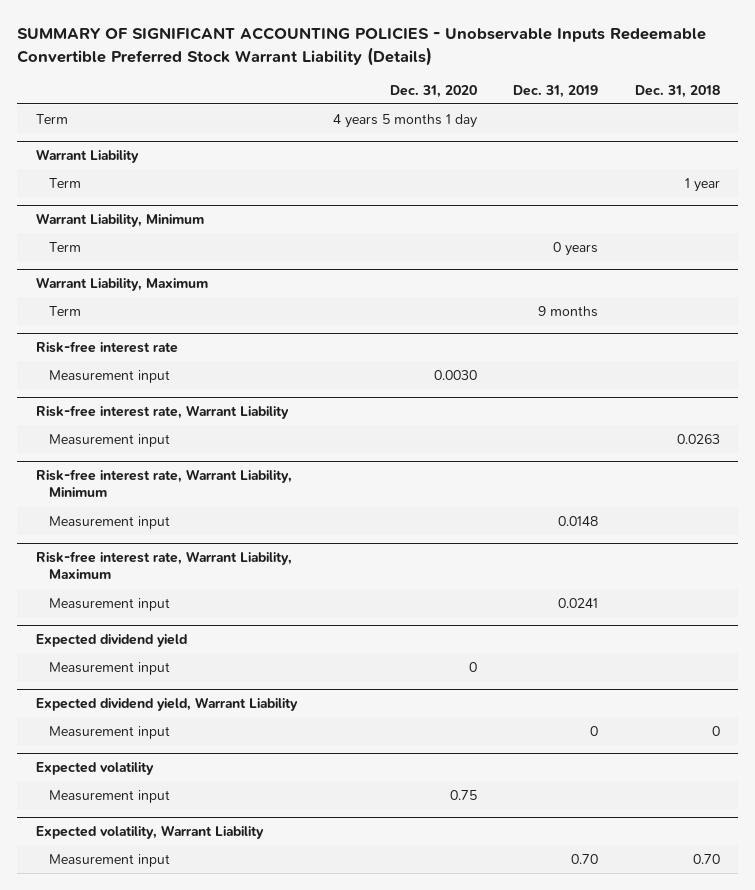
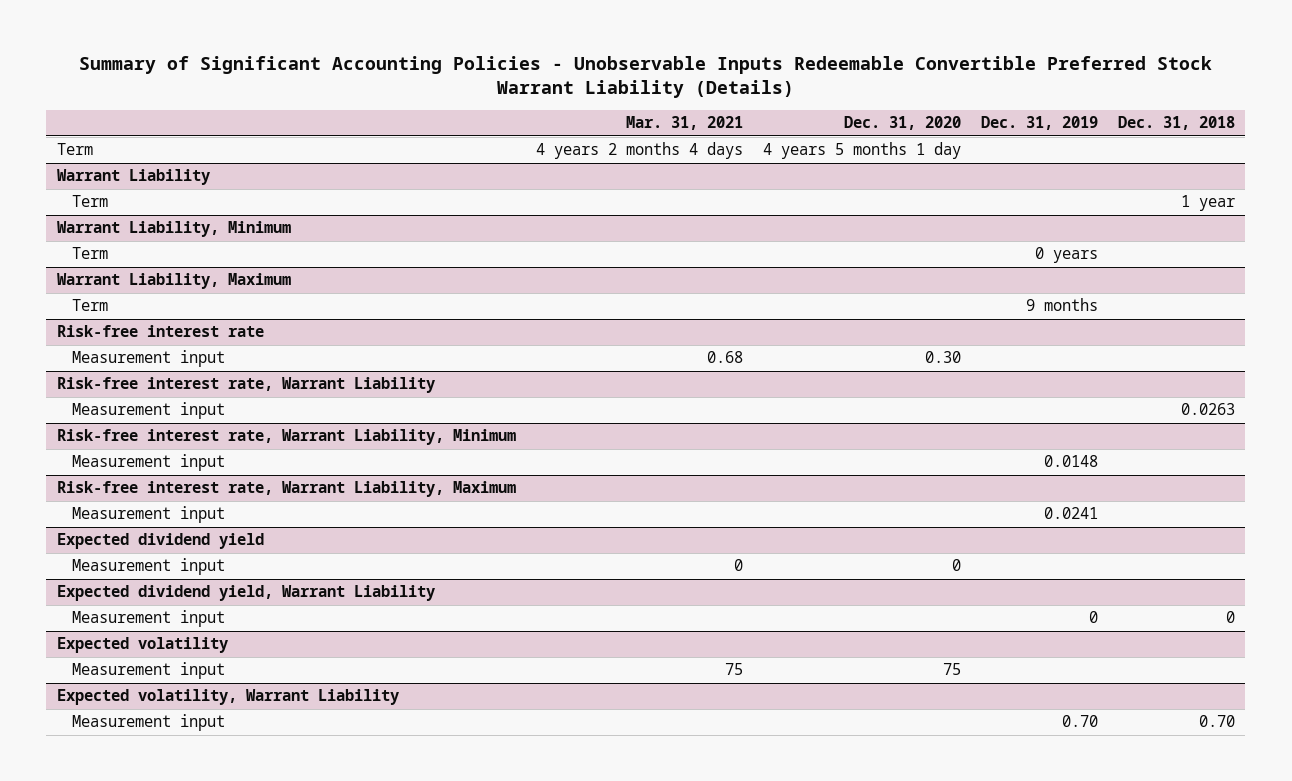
- SUMMARY OF SIGNIFICANT ACCOUNTING POLICIES - Unobservable Inputs Redeemable Convertible Preferred Stock Warrant Liability (Details)
+ Summary of Significant Accounting Policies - Unobservable Inputs Redeemable Convertible Preferred Stock Warrant Liability (Details)
- | Dec. 31, 2020 | Dec. 31, 2019 | Dec. 31, 2018
+ | Mar. 31, 2021 | Dec. 31, 2020 | Dec. 31, 2019 | Dec. 31, 2018
@ Risk-free interest rate
- Measurement input | 0.0030 | |
+ Measurement input | 0.68 | 0.30 | |
@ Expected volatility
- Measurement input | 0.75 | |
+ Measurement input | 75 | 75 | |

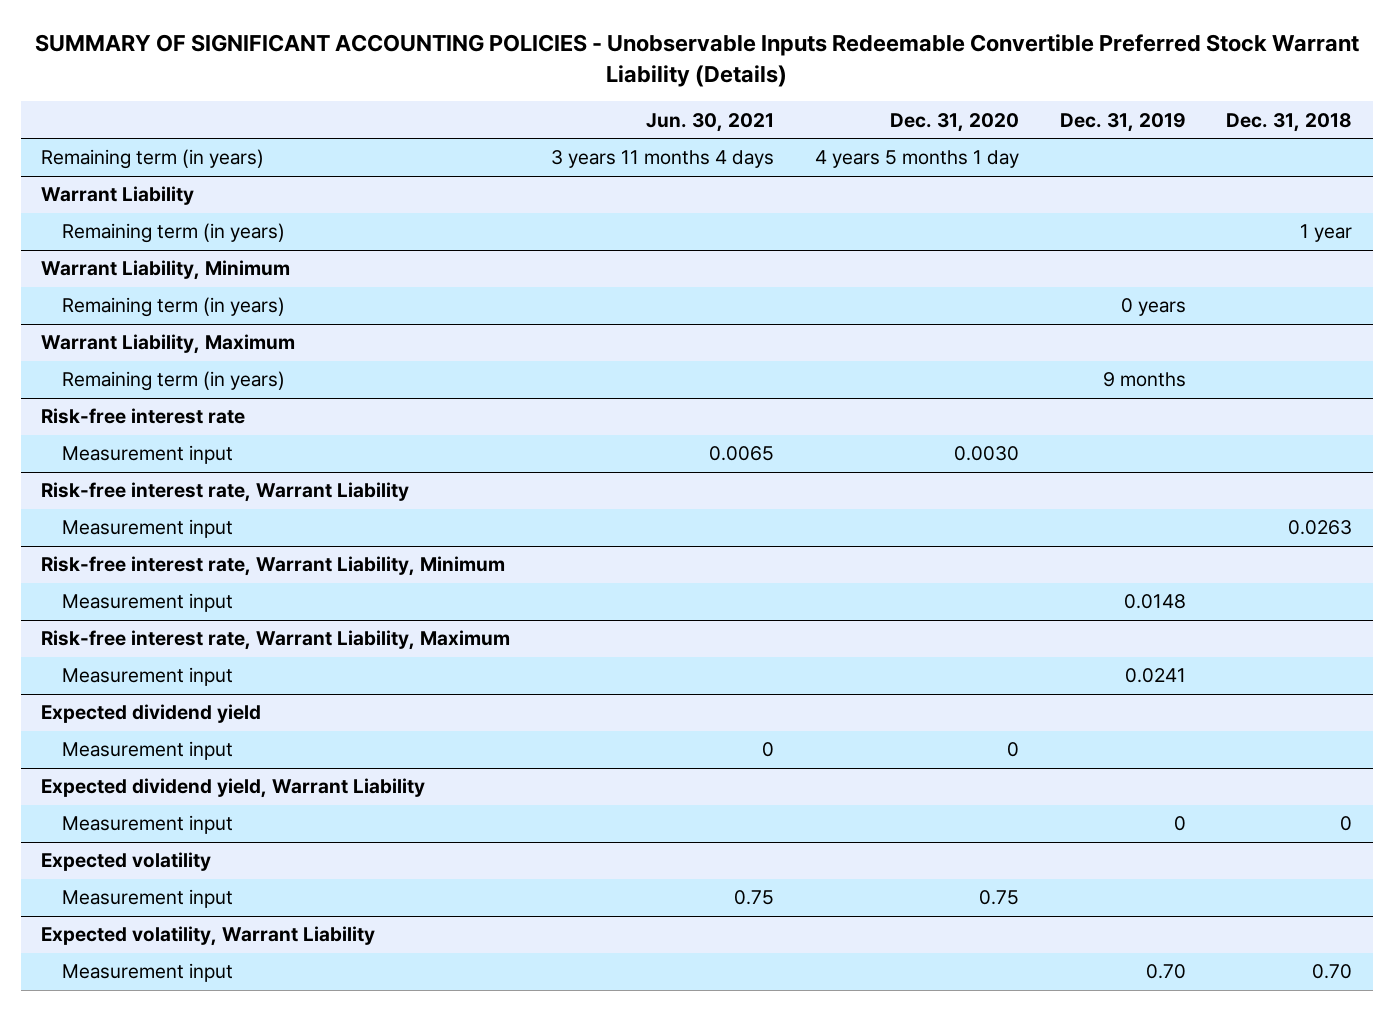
- Summary of Significant Accounting Policies - Unobservable Inputs Redeemable Convertible Preferred Stock Warrant Liability (Details)
+ SUMMARY OF SIGNIFICANT ACCOUNTING POLICIES - Unobservable Inputs Redeemable Convertible Preferred Stock Warrant Liability (Details)
- | Mar. 31, 2021 | Dec. 31, 2020 | Dec. 31, 2019 | Dec. 31, 2018
+ | Jun. 30, 2021 | Dec. 31, 2020 | Dec. 31, 2019 | Dec. 31, 2018
- Term | 4 years 2 months 4 days | 4 years 5 months 1 day | |
+ Remaining term (in years) | 3 years 11 months 4 days | 4 years 5 months 1 day | |
@ Warrant Liability
- Term | | | | 1 year
+ Remaining term (in years) | | | | 1 year
@ Warrant Liability, Minimum
- Term | | | 0 years |
+ Remaining term (in years) | | | 0 years |
@ Warrant Liability, Maximum
- Term | | | 9 months |
+ Remaining term (in years) | | | 9 months |
@ Risk-free interest rate
- Measurement input | 0.68 | 0.30 | |
+ Measurement input | 0.0065 | 0.0030 | |
@ Expected volatility
- Measurement input | 75 | 75 | |
+ Measurement input | 0.75 | 0.75 | |

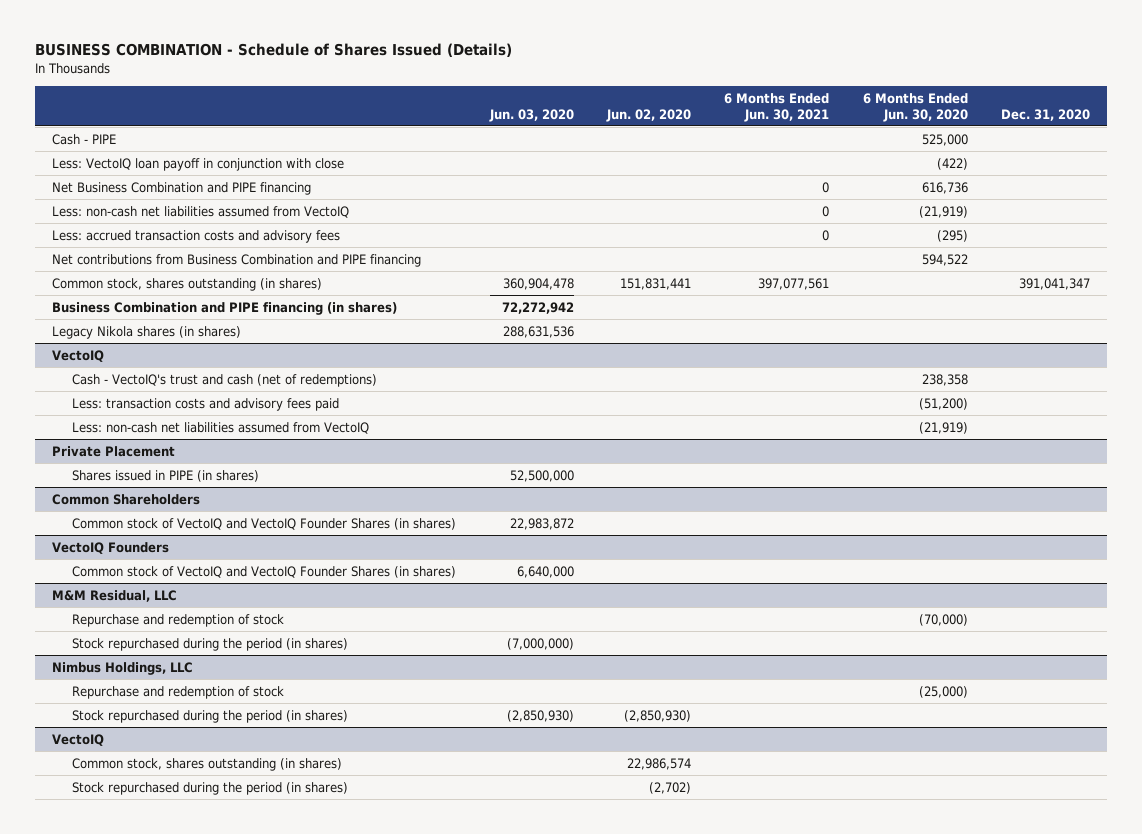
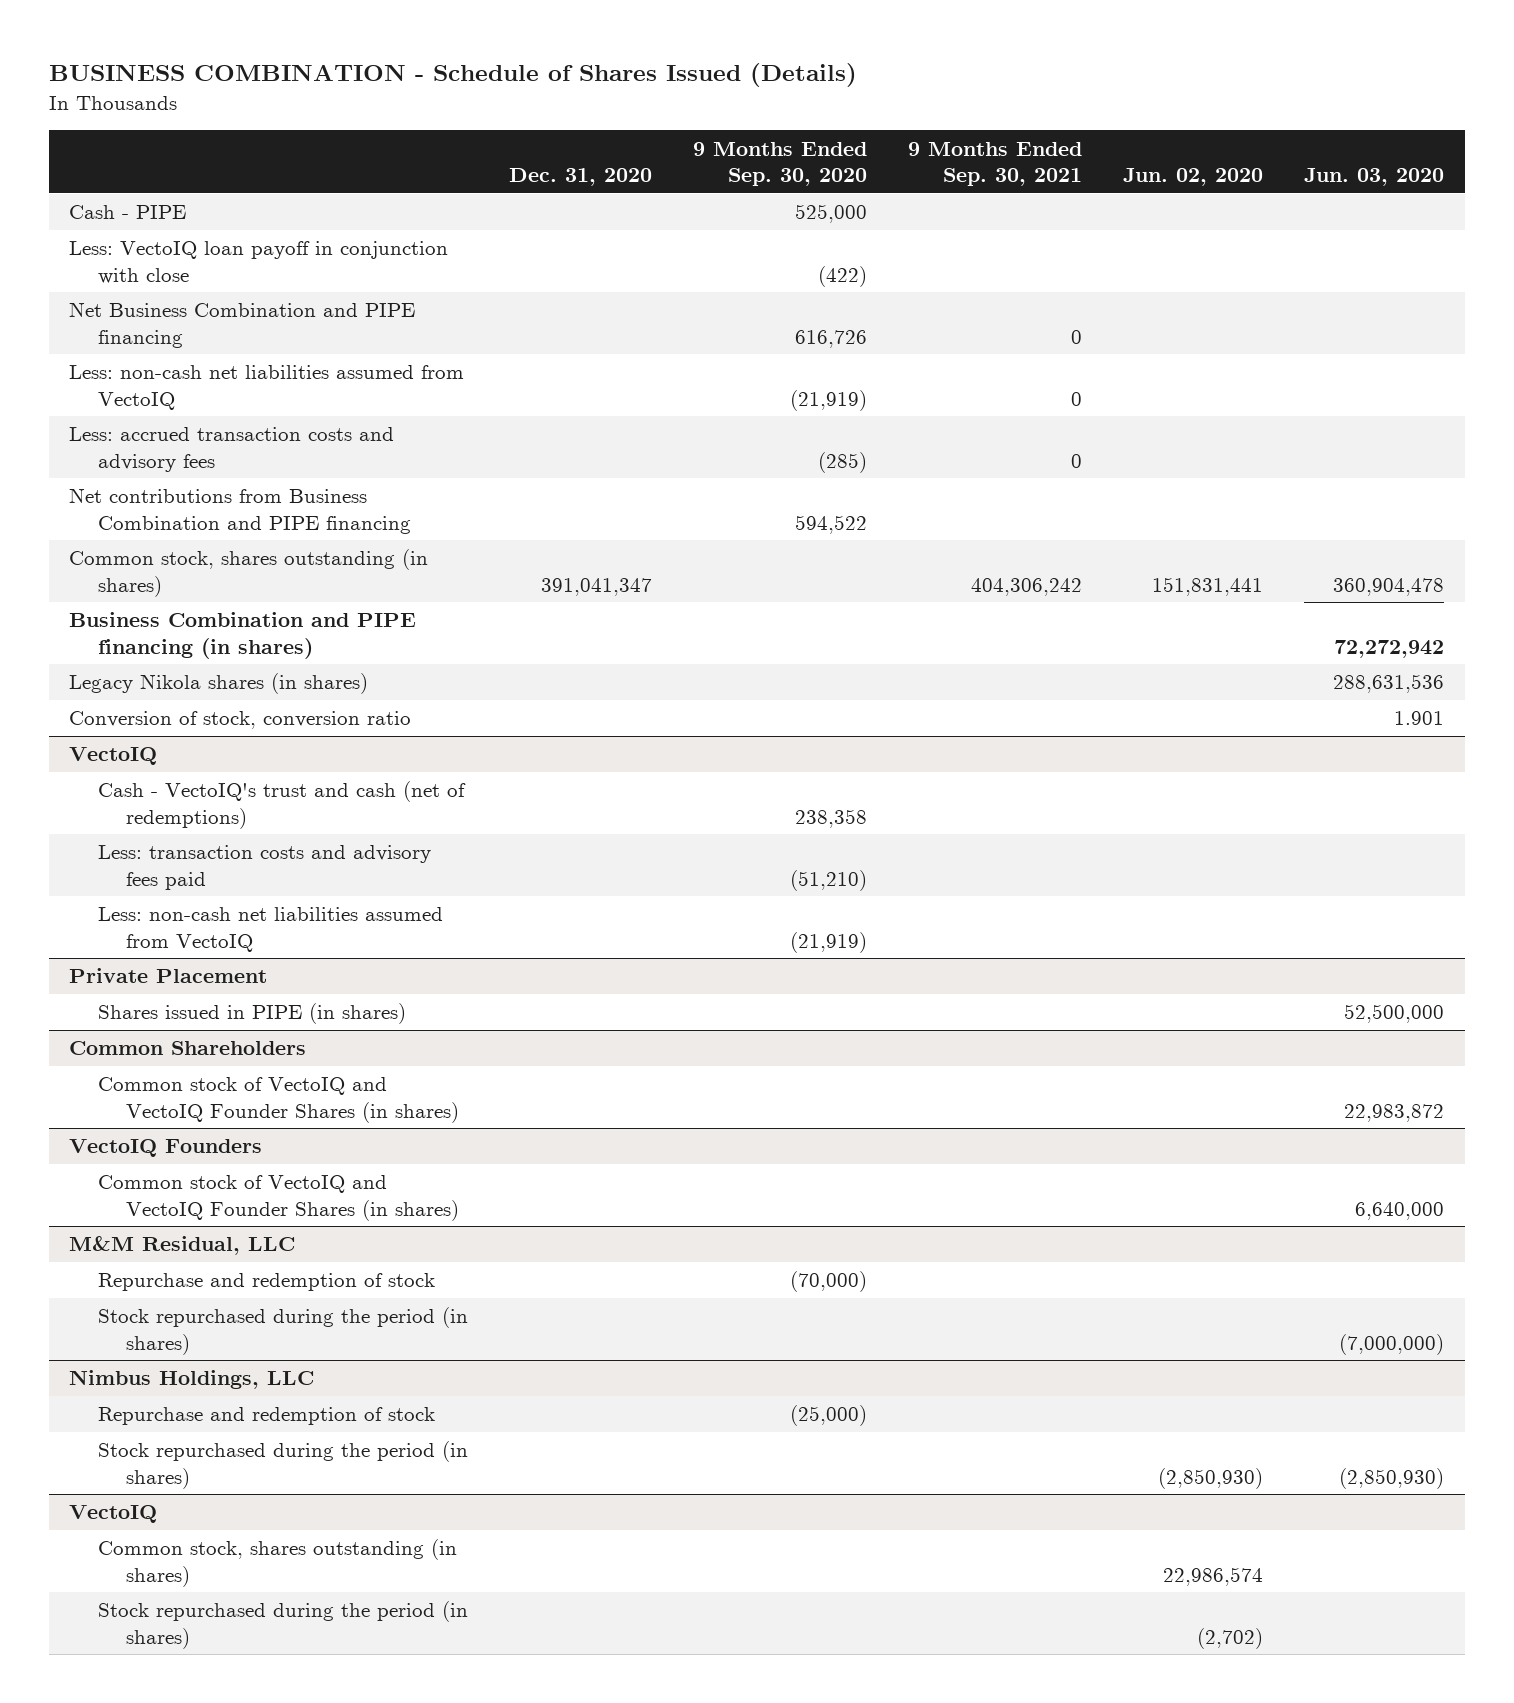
- | Jun. 03, 2020 | Jun. 02, 2020 | 6 Months Ended Jun. 30, 2021 | 6 Months Ended Jun. 30, 2020 | Dec. 31, 2020
+ | Dec. 31, 2020 | 9 Months Ended Sep. 30, 2020 | 9 Months Ended Sep. 30, 2021 | Jun. 02, 2020 | Jun. 03, 2020
+ Conversion of stock, conversion ratio | | | | | 1.901

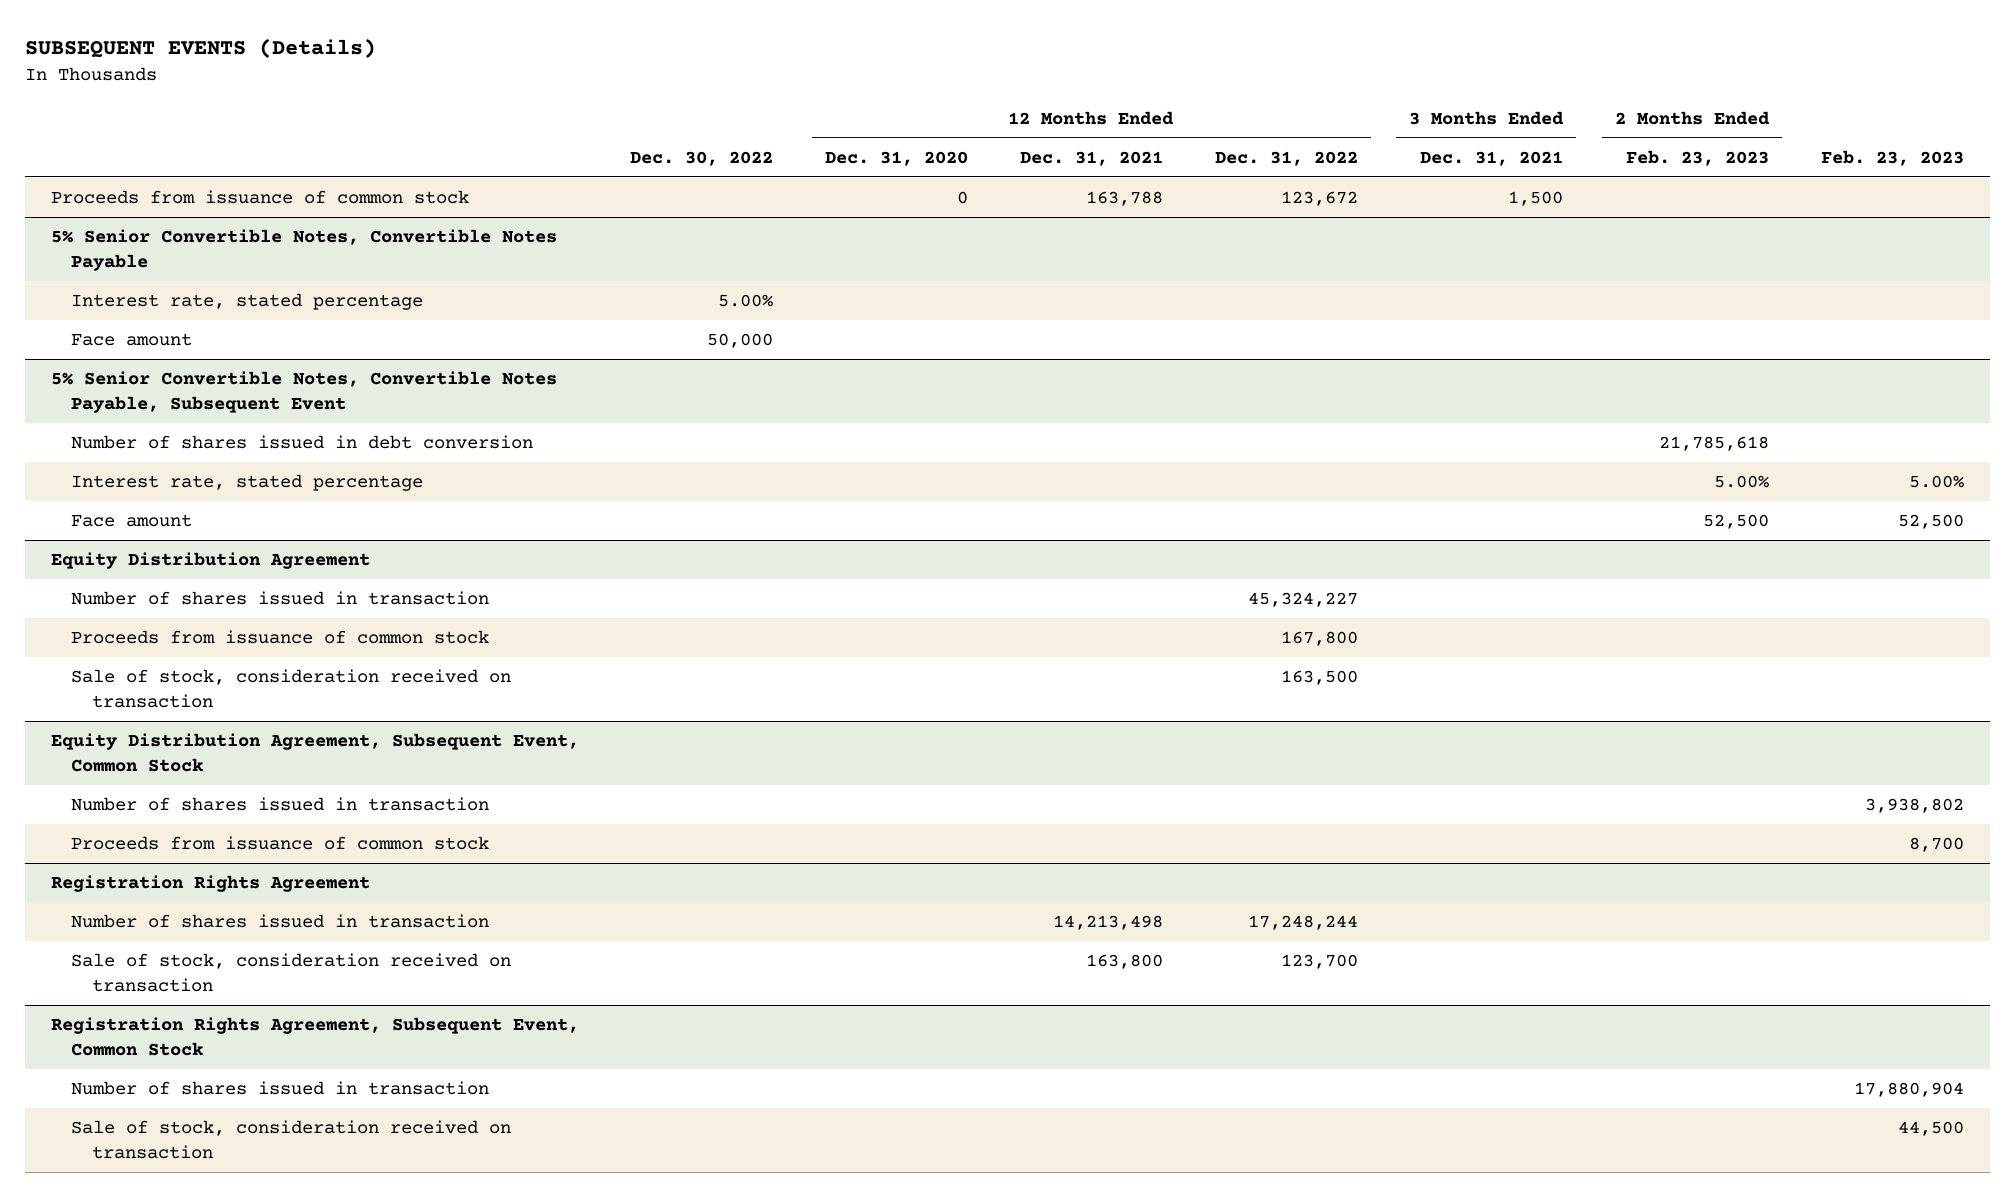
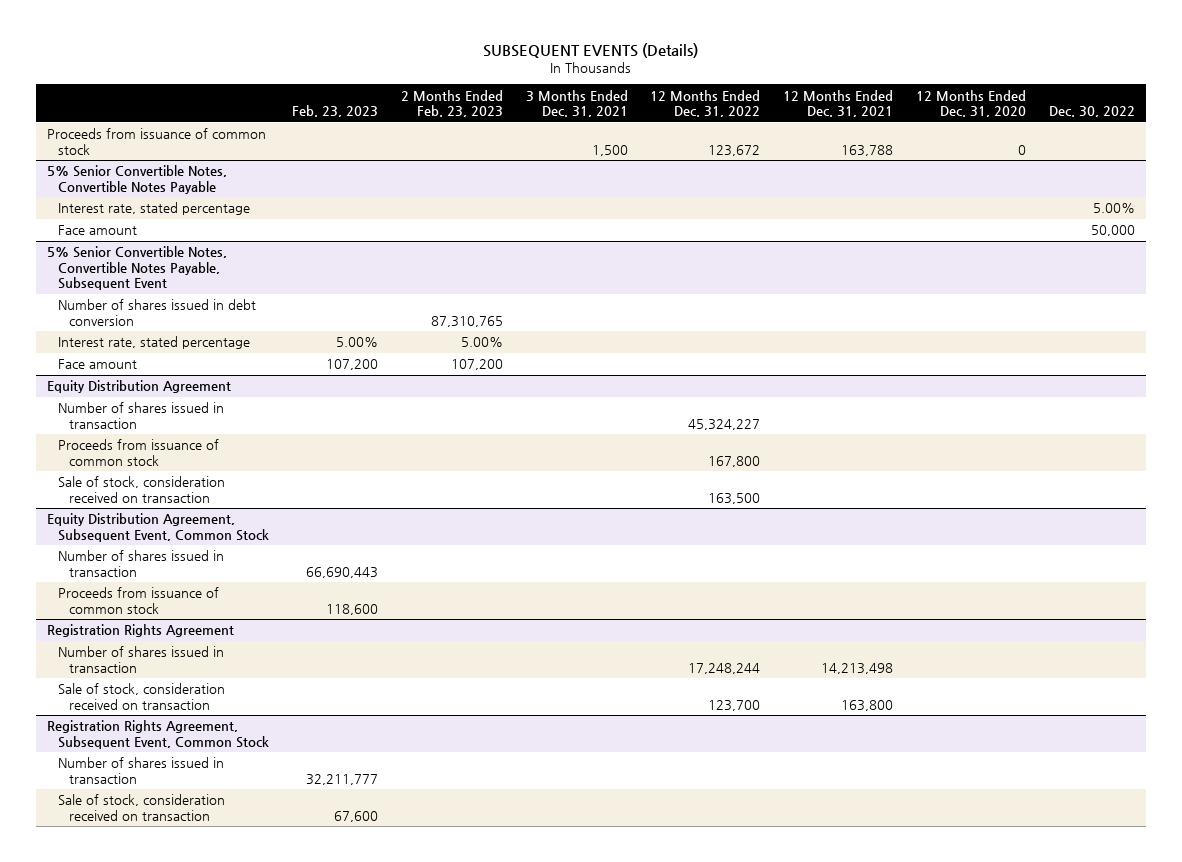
- | Dec. 30, 2022 | 12 Months Ended Dec. 31, 2020 | 12 Months Ended Dec. 31, 2021 | 12 Months Ended Dec. 31, 2022 | 3 Months Ended Dec. 31, 2021 | 2 Months Ended Feb. 23, 2023 | Feb. 23, 2023
+ | Feb. 23, 2023 | 2 Months Ended Feb. 23, 2023 | 3 Months Ended Dec. 31, 2021 | 12 Months Ended Dec. 31, 2022 | 12 Months Ended Dec. 31, 2021 | 12 Months Ended Dec. 31, 2020 | Dec. 30, 2022
@ 5% Senior Convertible Notes, Convertible Notes Payable, Subsequent Event
- Number of shares issued in debt conversion | | | | | | 21,785,618 |
+ Number of shares issued in debt conversion | | 87,310,765 | | | | |
- Face amount | | | | | | 52,500 | 52,500
+ Face amount | 107,200 | 107,200 | | | | |
@ Equity Distribution Agreement, Subsequent Event, Common Stock
- Number of shares issued in transaction | | | | | | | 3,938,802
- Proceeds from issuance of common stock | | | | | | | 8,700
+ Number of shares issued in transaction | 66,690,443 | | | | | |
+ Proceeds from issuance of common stock | 118,600 | | | | | |
@ Registration Rights Agreement, Subsequent Event, Common Stock
- Number of shares issued in transaction | | | | | | | 17,880,904
- Sale of stock, consideration received on transaction | | | | | | | 44,500
+ Number of shares issued in transaction | 32,211,777 | | | | | |
+ Sale of stock, consideration received on transaction | 67,600 | | | | | |

